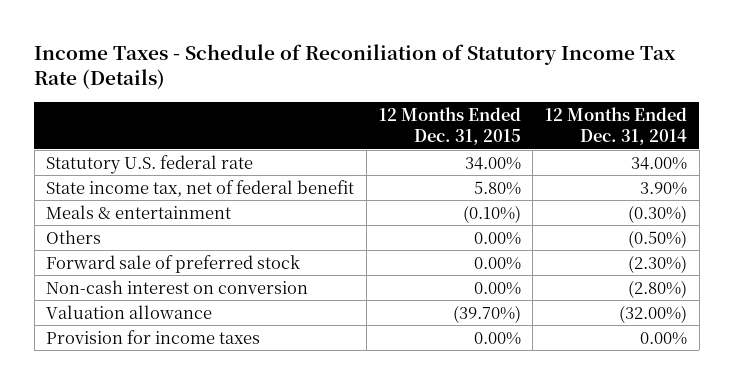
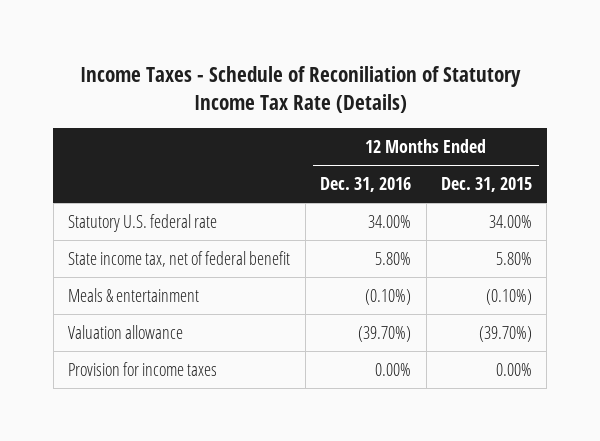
- | 12 Months Ended Dec. 31, 2015 | 12 Months Ended Dec. 31, 2014
+ | 12 Months Ended Dec. 31, 2016 | 12 Months Ended Dec. 31, 2015
- Others | 0.00% | (0.50%)
- Forward sale of preferred stock | 0.00% | (2.30%)
- Non-cash interest on conversion | 0.00% | (2.80%)

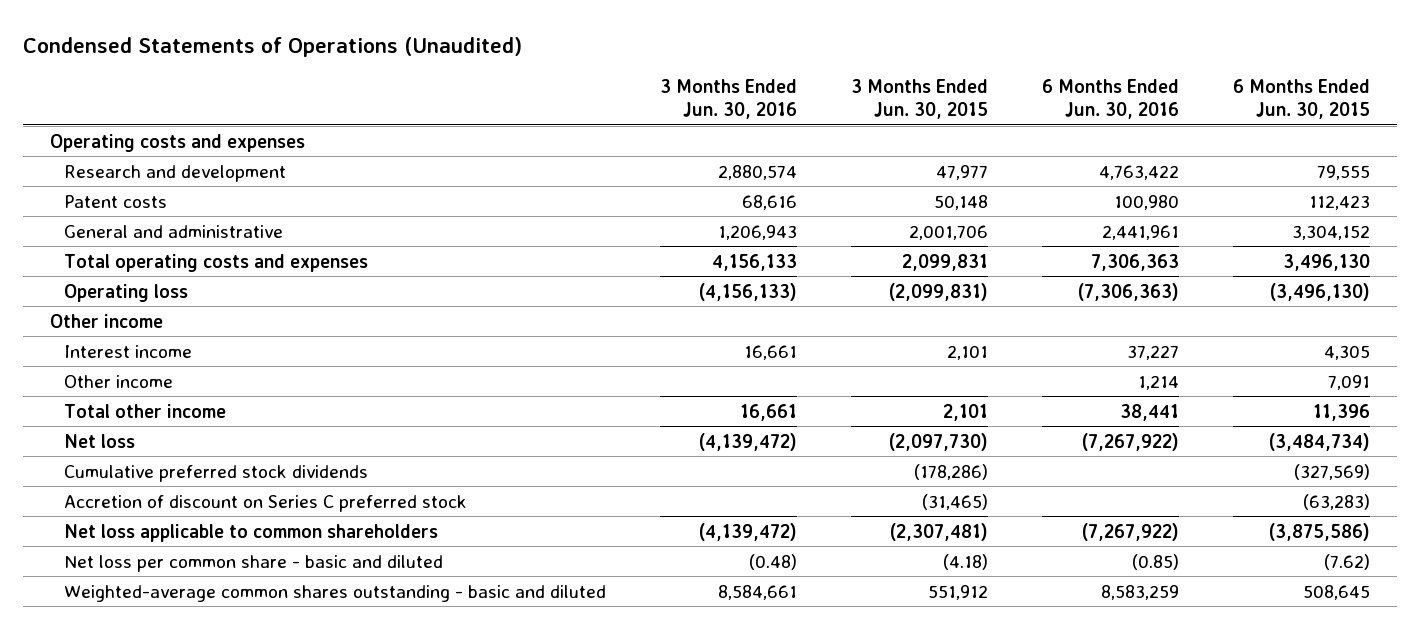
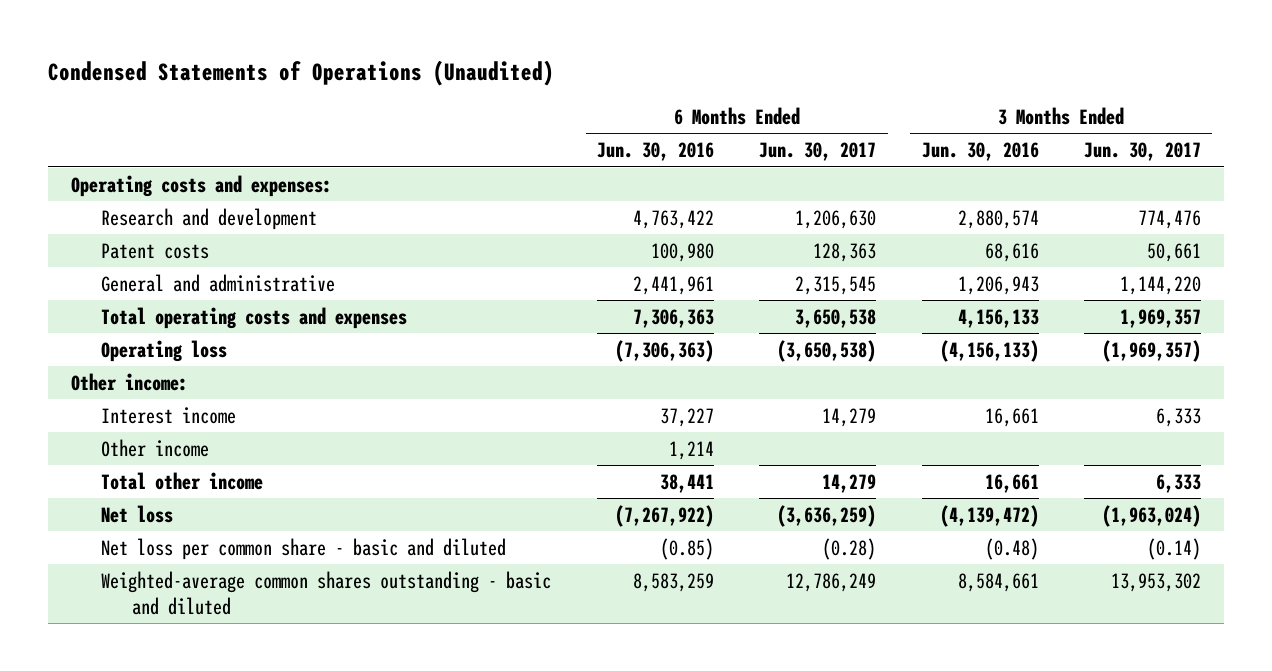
- | 3 Months Ended Jun. 30, 2016 | 3 Months Ended Jun. 30, 2015 | 6 Months Ended Jun. 30, 2016 | 6 Months Ended Jun. 30, 2015
+ | 6 Months Ended Jun. 30, 2016 | 6 Months Ended Jun. 30, 2017 | 3 Months Ended Jun. 30, 2016 | 3 Months Ended Jun. 30, 2017
- Operating costs and expenses
+ Operating costs and expenses:
- Other income
+ Other income:
- Cumulative preferred stock dividends | | (178,286) | | (327,569)
- Accretion of discount on Series C preferred stock | | (31,465) | | (63,283)
- Net loss applicable to common shareholders | (4,139,472) | (2,307,481) | (7,267,922) | (3,875,586)

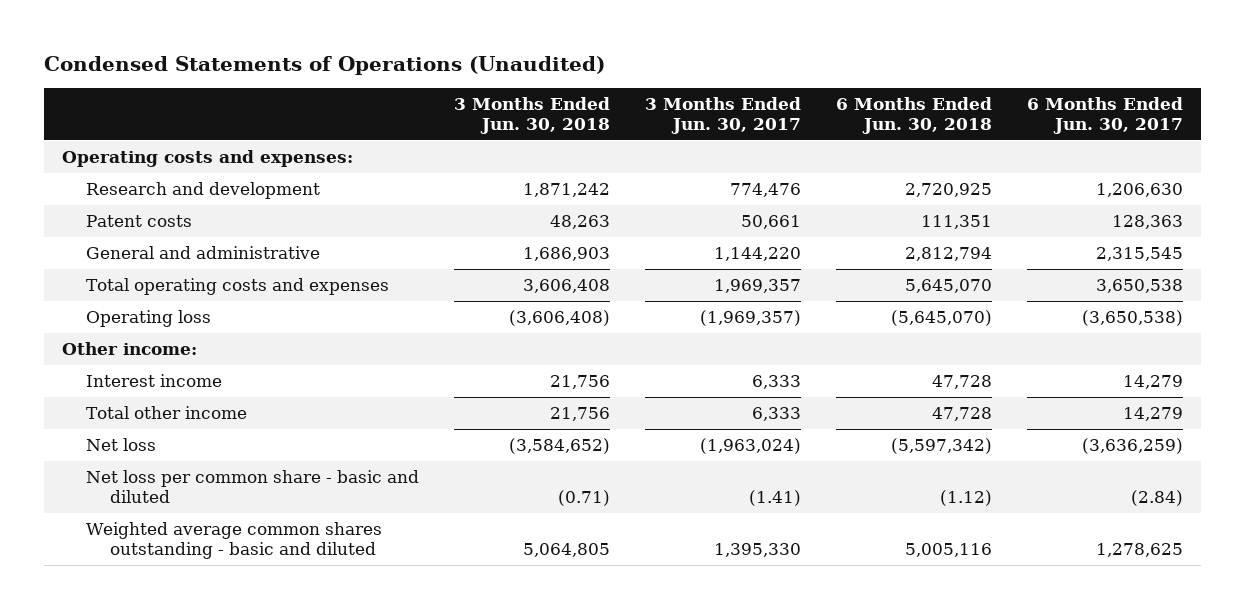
- | 6 Months Ended Jun. 30, 2016 | 6 Months Ended Jun. 30, 2017 | 3 Months Ended Jun. 30, 2016 | 3 Months Ended Jun. 30, 2017
+ | 3 Months Ended Jun. 30, 2018 | 3 Months Ended Jun. 30, 2017 | 6 Months Ended Jun. 30, 2018 | 6 Months Ended Jun. 30, 2017
- Other income | 1,214 | | |
- Net loss per common share - basic and diluted | (0.85) | (0.28) | (0.48) | (0.14)
- Weighted-average common shares outstanding - basic and diluted | 8,583,259 | 12,786,249 | 8,584,661 | 13,953,302
+ Net loss per common share - basic and diluted | (0.71) | (1.41) | (1.12) | (2.84)
+ Weighted average common shares outstanding - basic and diluted | 5,064,805 | 1,395,330 | 5,005,116 | 1,278,625

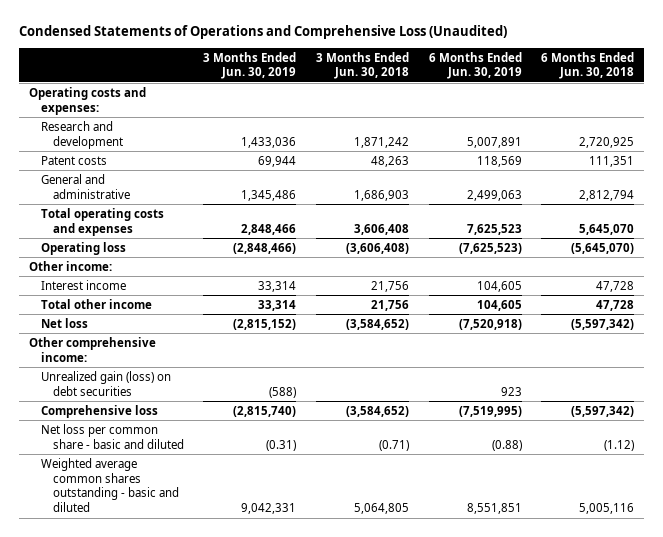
- Condensed Statements of Operations (Unaudited)
+ Condensed Statements of Operations and Comprehensive Loss (Unaudited)
- | 3 Months Ended Jun. 30, 2018 | 3 Months Ended Jun. 30, 2017 | 6 Months Ended Jun. 30, 2018 | 6 Months Ended Jun. 30, 2017
+ | 3 Months Ended Jun. 30, 2019 | 3 Months Ended Jun. 30, 2018 | 6 Months Ended Jun. 30, 2019 | 6 Months Ended Jun. 30, 2018
+ Other comprehensive income:
+ Unrealized gain (loss) on debt securities | (588) | | 923 |
+ Comprehensive loss | (2,815,740) | (3,584,652) | (7,519,995) | (5,597,342)

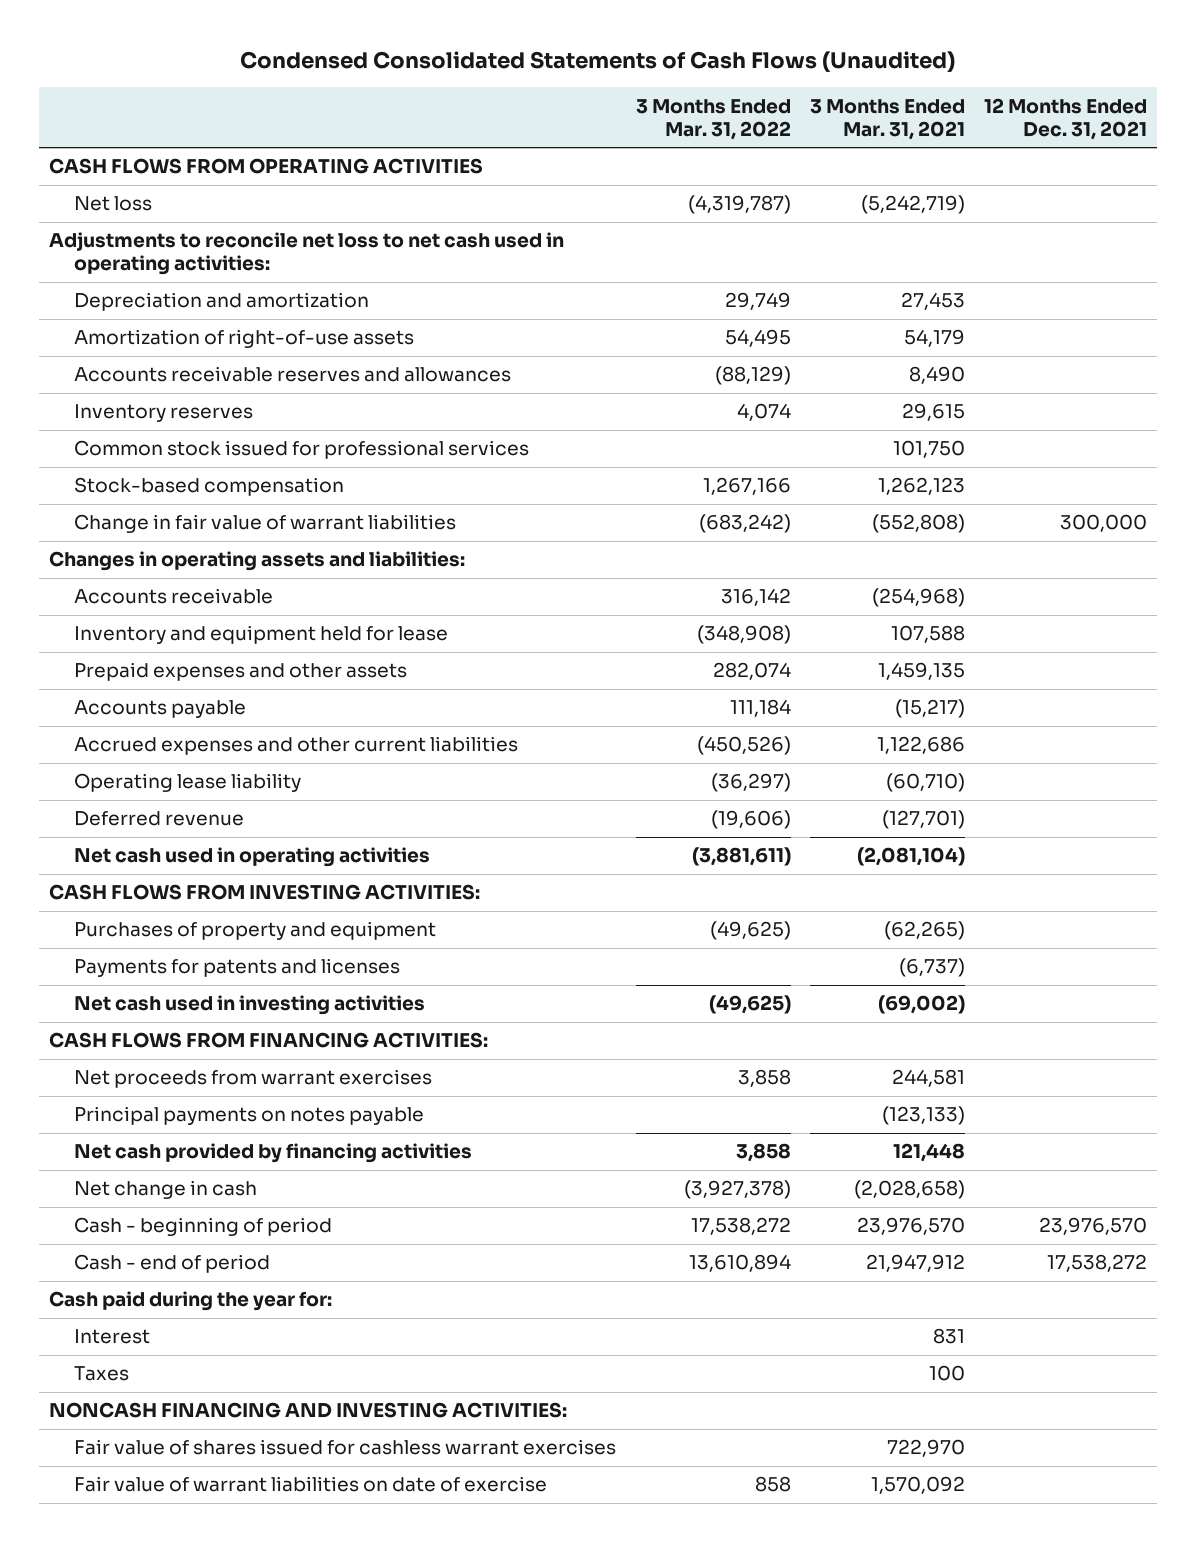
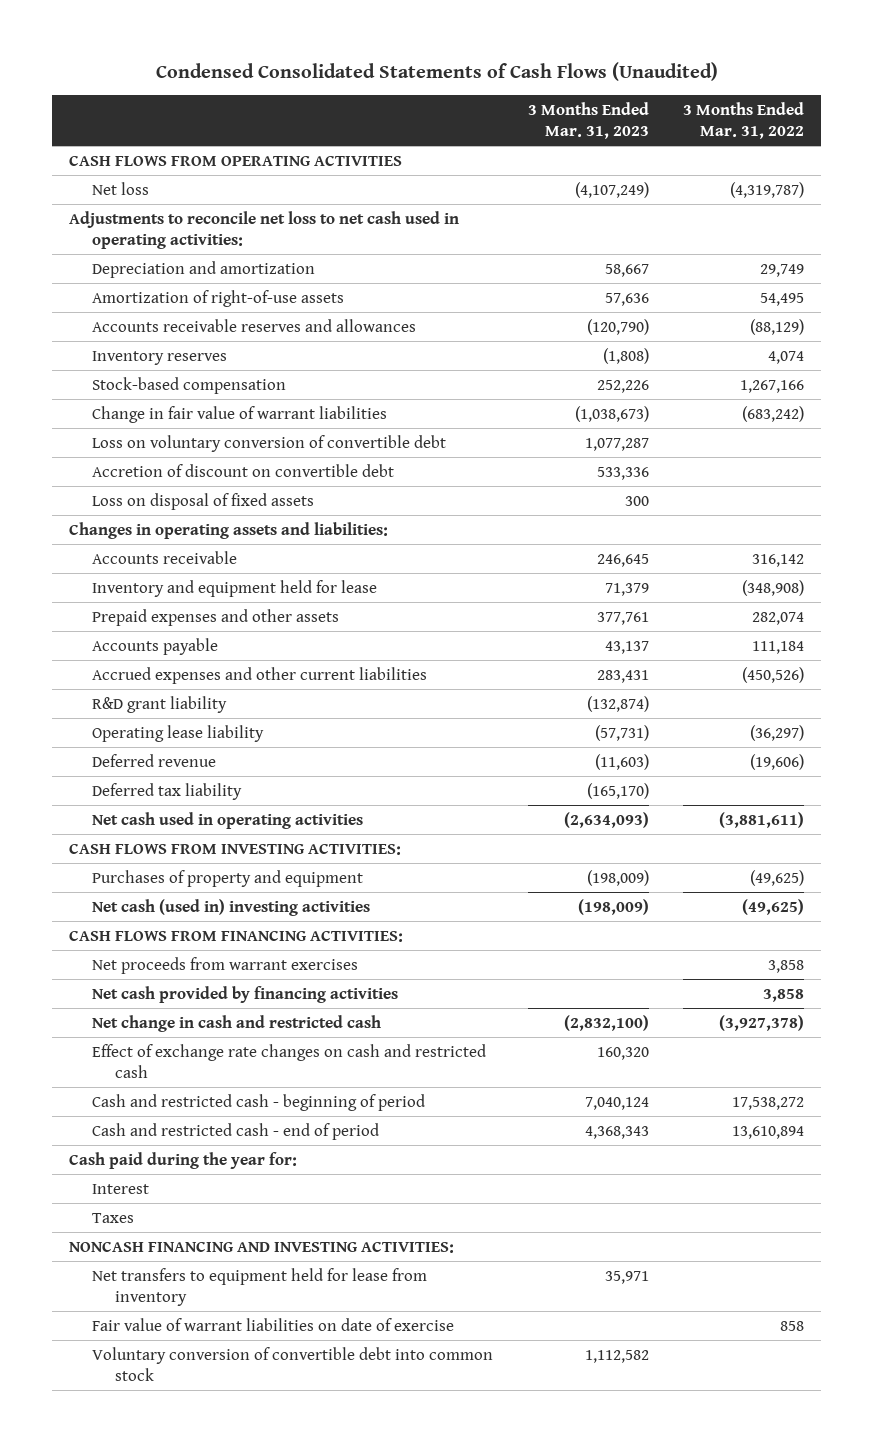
- | 3 Months Ended Mar. 31, 2022 | 3 Months Ended Mar. 31, 2021 | 12 Months Ended Dec. 31, 2021
+ | 3 Months Ended Mar. 31, 2023 | 3 Months Ended Mar. 31, 2022
- Common stock issued for professional services | | 101,750 |
+ Loss on voluntary conversion of convertible debt | 1,077,287 |
+ Accretion of discount on convertible debt | 533,336 |
+ Loss on disposal of fixed assets | 300 |
+ R&D grant liability | (132,874) |
+ Deferred tax liability | (165,170) |
- Payments for patents and licenses | | (6,737) |
- Net cash used in investing activities | (49,625) | (69,002) |
+ Net cash (used in) investing activities | (198,009) | (49,625)
- Principal payments on notes payable | | (123,133) |
- Net change in cash | (3,927,378) | (2,028,658) |
- Cash - beginning of period | 17,538,272 | 23,976,570 | 23,976,570
- Cash - end of period | 13,610,894 | 21,947,912 | 17,538,272
+ Net change in cash and restricted cash | (2,832,100) | (3,927,378)
+ Effect of exchange rate changes on cash and restricted cash | 160,320 |
+ Cash and restricted cash - beginning of period | 7,040,124 | 17,538,272
+ Cash and restricted cash - end of period | 4,368,343 | 13,610,894
- Fair value of shares issued for cashless warrant exercises | | 722,970 |
+ Net transfers to equipment held for lease from inventory | 35,971 |
+ Voluntary conversion of convertible debt into common stock | 1,112,582 |

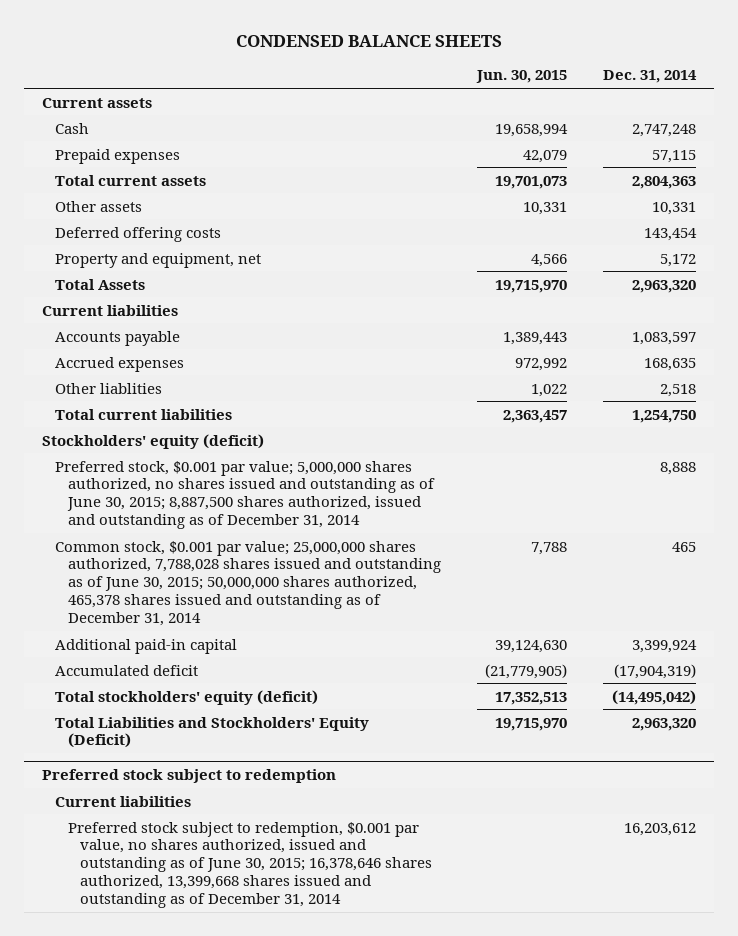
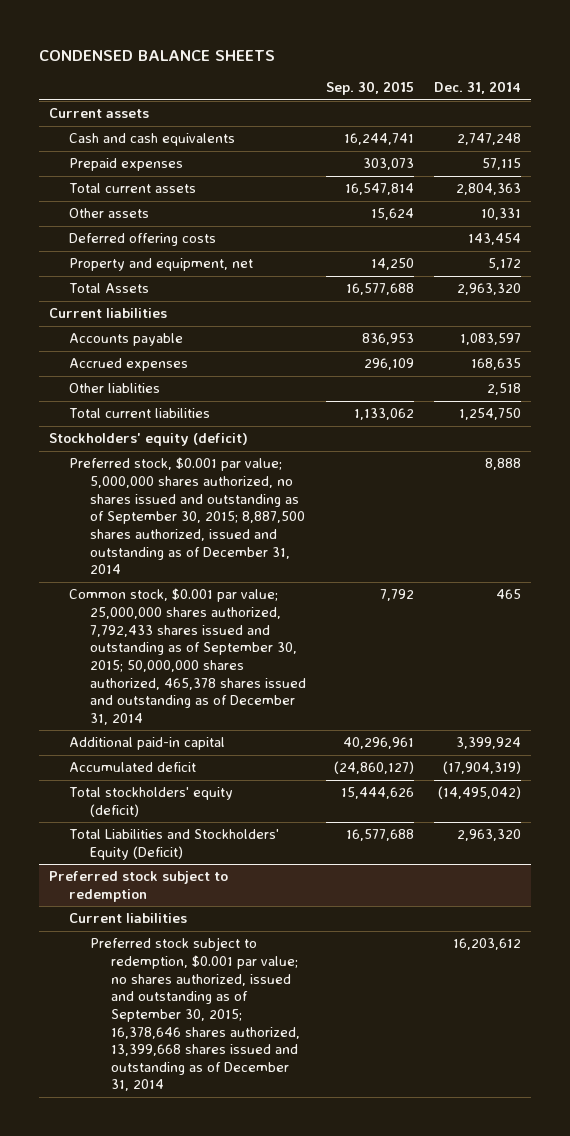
- | Jun. 30, 2015 | Dec. 31, 2014
+ | Sep. 30, 2015 | Dec. 31, 2014
- Cash | 19,658,994 | 2,747,248
+ Cash and cash equivalents | 16,244,741 | 2,747,248
- Preferred stock, $0.001 par value; 5,000,000 shares authorized, no shares issued and outstanding as of June 30, 2015; 8,887,500 shares authorized, issued and outstanding as of December 31, 2014 | | 8,888
- Common stock, $0.001 par value; 25,000,000 shares authorized, 7,788,028 shares issued and outstanding as of June 30, 2015; 50,000,000 shares authorized, 465,378 shares issued and outstanding as of December 31, 2014 | 7,788 | 465
+ Preferred stock, $0.001 par value; 5,000,000 shares authorized, no shares issued and outstanding as of September 30, 2015; 8,887,500 shares authorized, issued and outstanding as of December 31, 2014 | | 8,888
+ Common stock, $0.001 par value; 25,000,000 shares authorized, 7,792,433 shares issued and outstanding as of September 30, 2015; 50,000,000 shares authorized, 465,378 shares issued and outstanding as of December 31, 2014 | 7,792 | 465
@ Preferred stock subject to redemption
- Preferred stock subject to redemption, $0.001 par value, no shares authorized, issued and outstanding as of June 30, 2015; 16,378,646 shares authorized, 13,399,668 shares issued and outstanding as of December 31, 2014 | | 16,203,612
+ Preferred stock subject to redemption, $0.001 par value; no shares authorized, issued and outstanding as of September 30, 2015; 16,378,646 shares authorized, 13,399,668 shares issued and outstanding as of December 31, 2014 | | 16,203,612

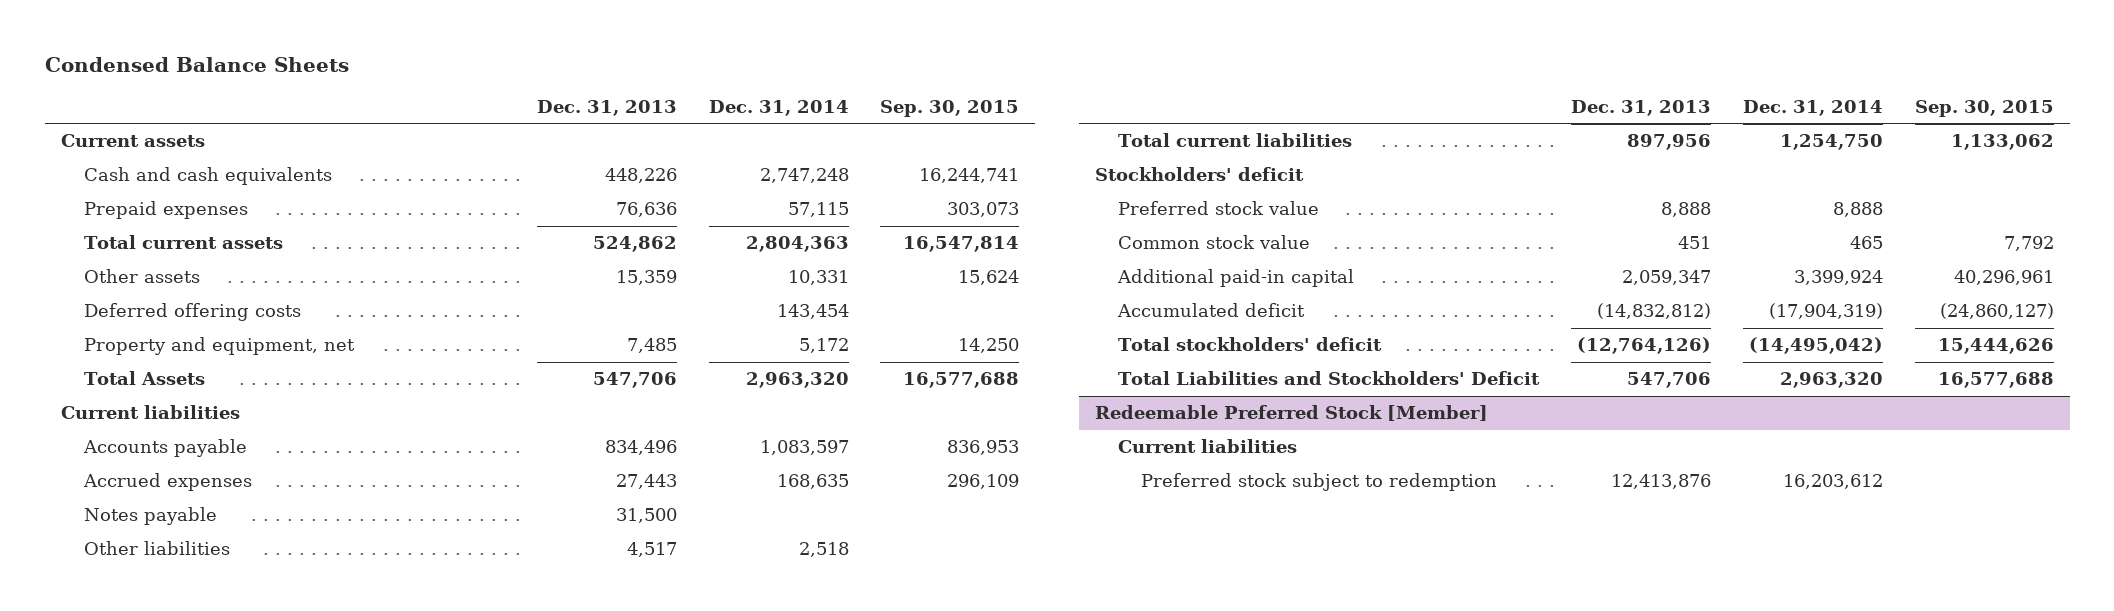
- CONDENSED BALANCE SHEETS
+ Condensed Balance Sheets
- | Sep. 30, 2015 | Dec. 31, 2014
+ | Dec. 31, 2013 | Dec. 31, 2014 | Sep. 30, 2015
- Other liablities | | 2,518
+ Notes payable | 31,500 | |
+ Other liabilities | 4,517 | 2,518 |
- Stockholders' equity (deficit)
- Preferred stock, $0.001 par value; 5,000,000 shares authorized, no shares issued and outstanding as of September 30, 2015; 8,887,500 shares authorized, issued and outstanding as of December 31, 2014 | | 8,888
- Common stock, $0.001 par value; 25,000,000 shares authorized, 7,792,433 shares issued and outstanding as of September 30, 2015; 50,000,000 shares authorized, 465,378 shares issued and outstanding as of December 31, 2014 | 7,792 | 465
+ Stockholders' deficit
+ Preferred stock value | 8,888 | 8,888 |
+ Common stock value | 451 | 465 | 7,792
- Total stockholders' equity (deficit) | 15,444,626 | (14,495,042)
- Total Liabilities and Stockholders' Equity (Deficit) | 16,577,688 | 2,963,320
- Preferred stock subject to redemption
+ Total stockholders' deficit | (12,764,126) | (14,495,042) | 15,444,626
+ Total Liabilities and Stockholders' Deficit | 547,706 | 2,963,320 | 16,577,688
+ Redeemable Preferred Stock [Member]
- Preferred stock subject to redemption, $0.001 par value; no shares authorized, issued and outstanding as of September 30, 2015; 16,378,646 shares authorized, 13,399,668 shares issued and outstanding as of December 31, 2014 | | 16,203,612
+ Preferred stock subject to redemption | 12,413,876 | 16,203,612 |

